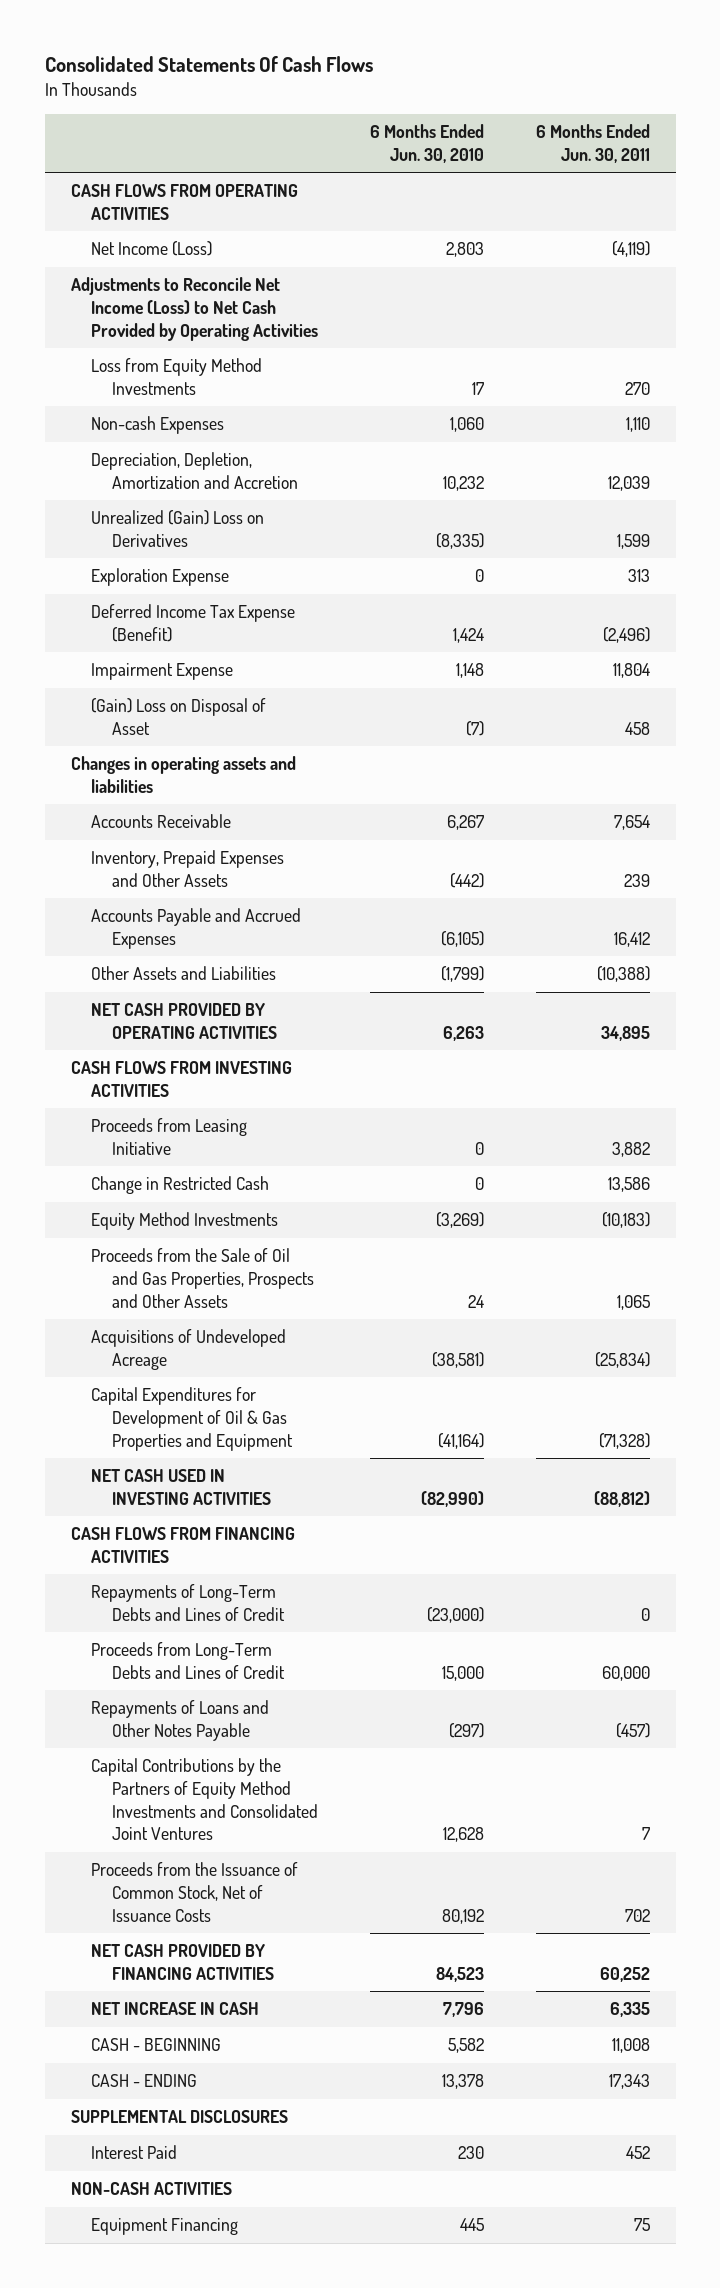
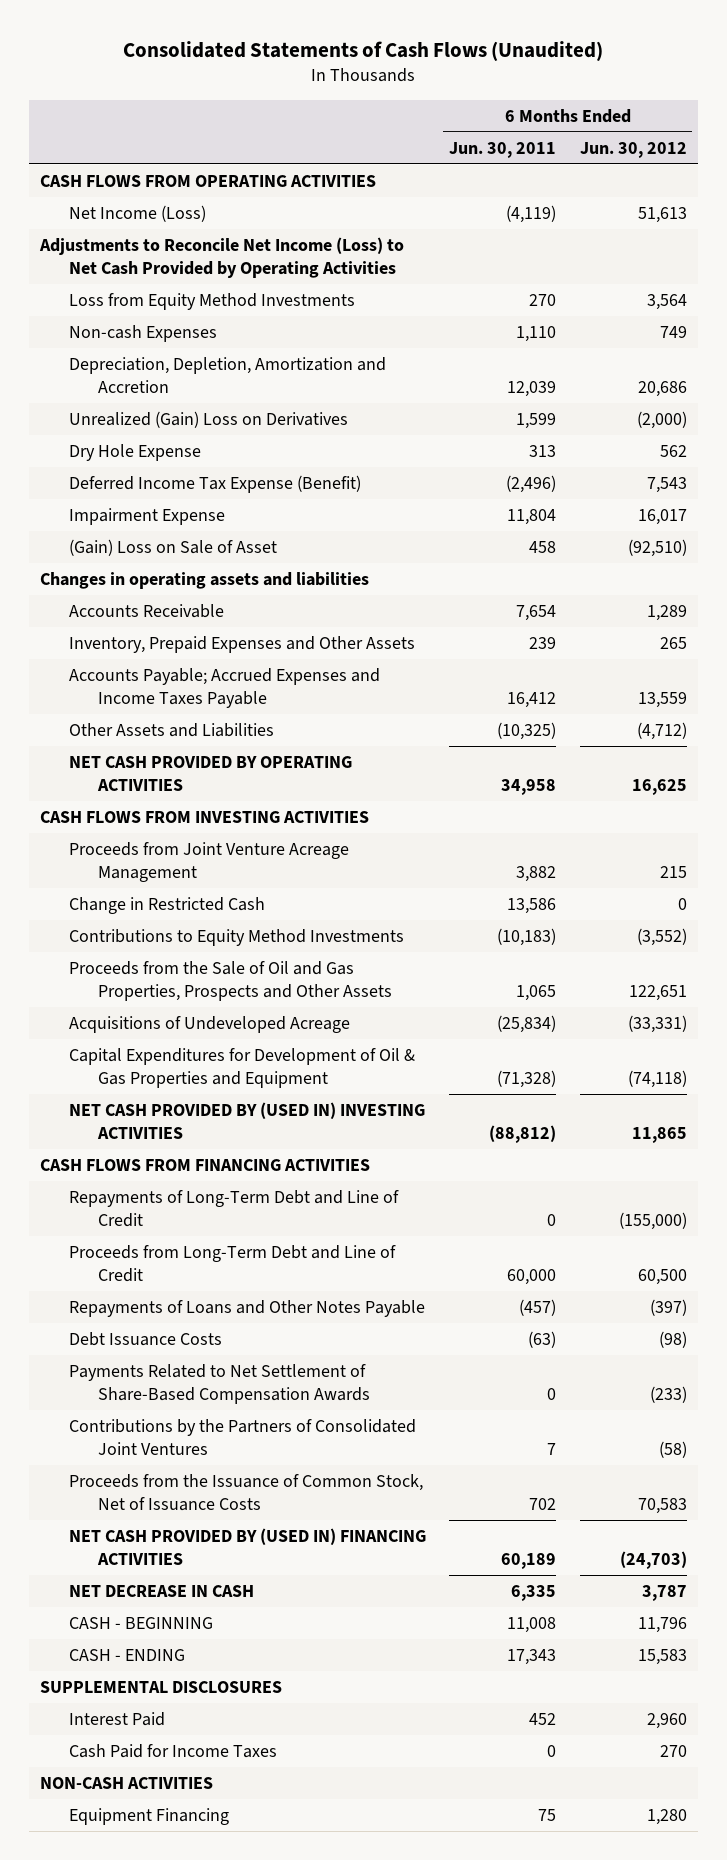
- Consolidated Statements Of Cash Flows
+ Consolidated Statements of Cash Flows (Unaudited)
- | 6 Months Ended Jun. 30, 2010 | 6 Months Ended Jun. 30, 2011
+ | 6 Months Ended Jun. 30, 2011 | 6 Months Ended Jun. 30, 2012
- Exploration Expense | 0 | 313
+ Dry Hole Expense | 313 | 562
- (Gain) Loss on Disposal of Asset | (7) | 458
+ (Gain) Loss on Sale of Asset | 458 | (92,510)
- Accounts Payable and Accrued Expenses | (6,105) | 16,412
- Other Assets and Liabilities | (1,799) | (10,388)
- NET CASH PROVIDED BY OPERATING ACTIVITIES | 6,263 | 34,895
+ Accounts Payable; Accrued Expenses and Income Taxes Payable | 16,412 | 13,559
+ Other Assets and Liabilities | (10,325) | (4,712)
+ NET CASH PROVIDED BY OPERATING ACTIVITIES | 34,958 | 16,625
- Proceeds from Leasing Initiative | 0 | 3,882
+ Proceeds from Joint Venture Acreage Management | 3,882 | 215
- Equity Method Investments | (3,269) | (10,183)
+ Contributions to Equity Method Investments | (10,183) | (3,552)
- NET CASH USED IN INVESTING ACTIVITIES | (82,990) | (88,812)
+ NET CASH PROVIDED BY (USED IN) INVESTING ACTIVITIES | (88,812) | 11,865
- Repayments of Long-Term Debts and Lines of Credit | (23,000) | 0
- Proceeds from Long-Term Debts and Lines of Credit | 15,000 | 60,000
+ Repayments of Long-Term Debt and Line of Credit | 0 | (155,000)
+ Proceeds from Long-Term Debt and Line of Credit | 60,000 | 60,500
- Capital Contributions by the Partners of Equity Method Investments and Consolidated Joint Ventures | 12,628 | 7
+ Debt Issuance Costs | (63) | (98)
+ Payments Related to Net Settlement of Share-Based Compensation Awards | 0 | (233)
+ Contributions by the Partners of Consolidated Joint Ventures | 7 | (58)
- NET CASH PROVIDED BY FINANCING ACTIVITIES | 84,523 | 60,252
- NET INCREASE IN CASH | 7,796 | 6,335
+ NET CASH PROVIDED BY (USED IN) FINANCING ACTIVITIES | 60,189 | (24,703)
+ NET DECREASE IN CASH | 6,335 | 3,787
+ Cash Paid for Income Taxes | 0 | 270

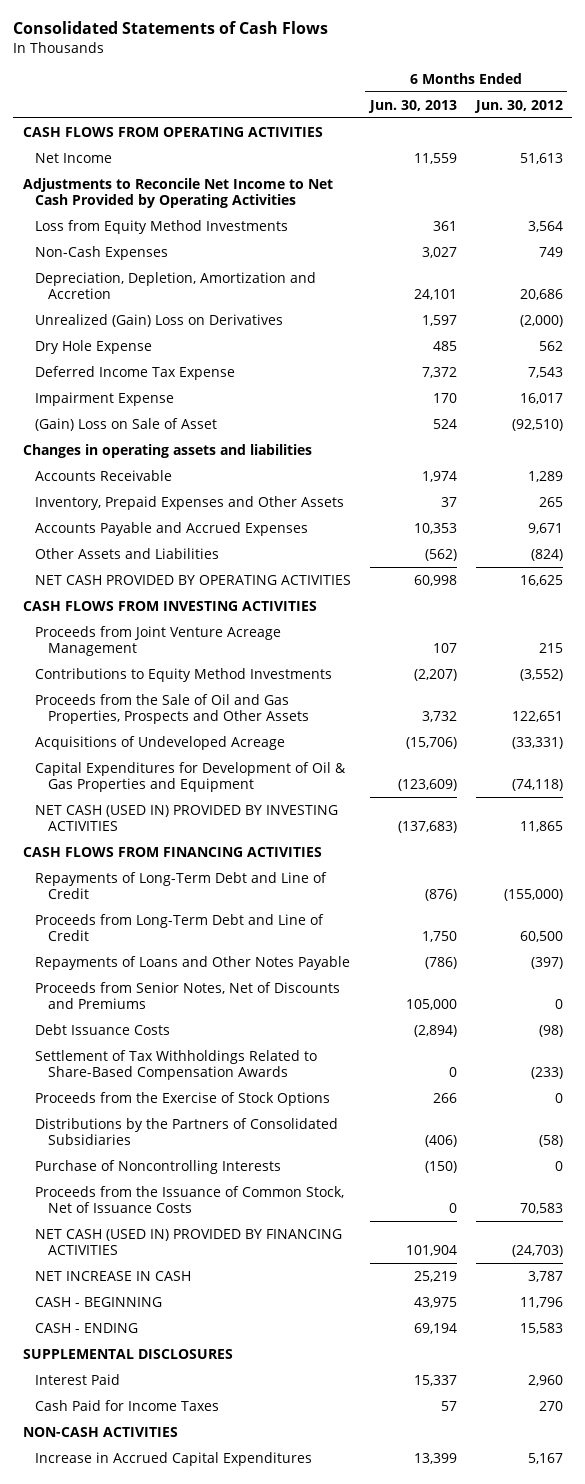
- Consolidated Statements of Cash Flows (Unaudited)
+ Consolidated Statements of Cash Flows
- | 6 Months Ended Jun. 30, 2011 | 6 Months Ended Jun. 30, 2012
+ | 6 Months Ended Jun. 30, 2013 | 6 Months Ended Jun. 30, 2012
- Net Income (Loss) | (4,119) | 51,613
- Adjustments to Reconcile Net Income (Loss) to Net Cash Provided by Operating Activities
+ Net Income | 11,559 | 51,613
+ Adjustments to Reconcile Net Income to Net Cash Provided by Operating Activities
- Non-cash Expenses | 1,110 | 749
+ Non-Cash Expenses | 3,027 | 749
- Deferred Income Tax Expense (Benefit) | (2,496) | 7,543
+ Deferred Income Tax Expense | 7,372 | 7,543
- Accounts Payable; Accrued Expenses and Income Taxes Payable | 16,412 | 13,559
- Other Assets and Liabilities | (10,325) | (4,712)
+ Accounts Payable and Accrued Expenses | 10,353 | 9,671
+ Other Assets and Liabilities | (562) | (824)
- Change in Restricted Cash | 13,586 | 0
- NET CASH PROVIDED BY (USED IN) INVESTING ACTIVITIES | (88,812) | 11,865
+ NET CASH (USED IN) PROVIDED BY INVESTING ACTIVITIES | (137,683) | 11,865
+ Proceeds from Senior Notes, Net of Discounts and Premiums | 105,000 | 0
- Payments Related to Net Settlement of Share-Based Compensation Awards | 0 | (233)
- Contributions by the Partners of Consolidated Joint Ventures | 7 | (58)
+ Settlement of Tax Withholdings Related to Share-Based Compensation Awards | 0 | (233)
+ Proceeds from the Exercise of Stock Options | 266 | 0
+ Distributions by the Partners of Consolidated Subsidiaries | (406) | (58)
+ Purchase of Noncontrolling Interests | (150) | 0
- NET CASH PROVIDED BY (USED IN) FINANCING ACTIVITIES | 60,189 | (24,703)
- NET DECREASE IN CASH | 6,335 | 3,787
+ NET CASH (USED IN) PROVIDED BY FINANCING ACTIVITIES | 101,904 | (24,703)
+ NET INCREASE IN CASH | 25,219 | 3,787
- Equipment Financing | 75 | 1,280
+ Increase in Accrued Capital Expenditures | 13,399 | 5,167

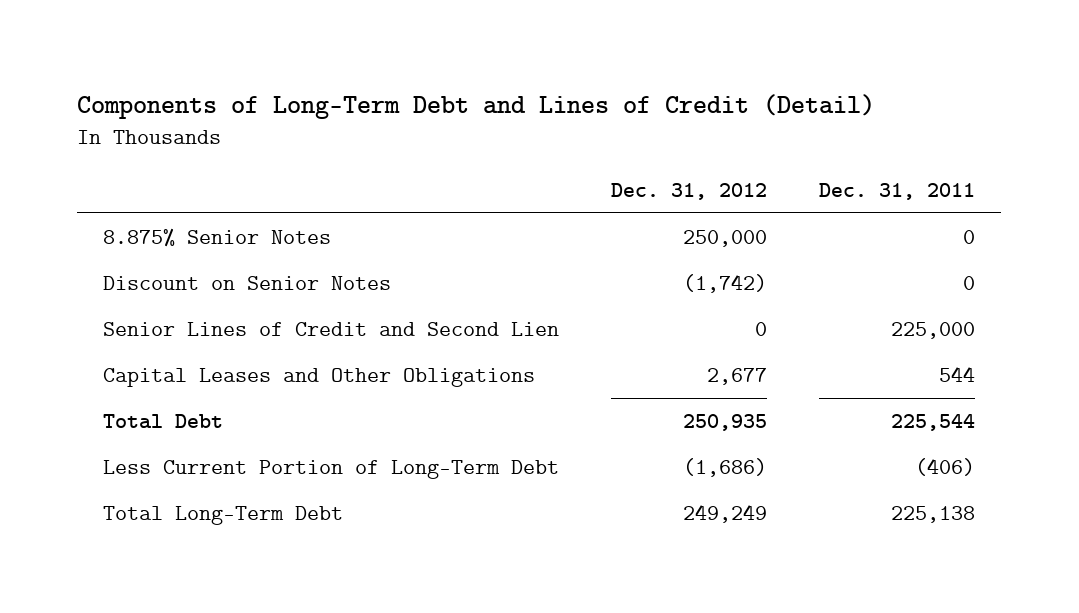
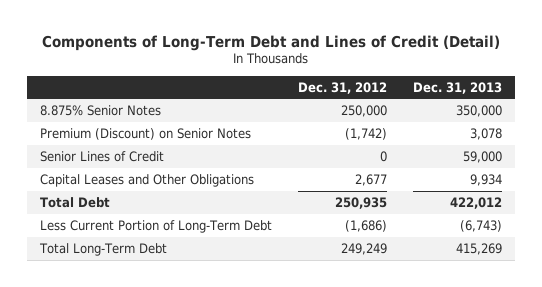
- | Dec. 31, 2012 | Dec. 31, 2011
+ | Dec. 31, 2012 | Dec. 31, 2013
- Discount on Senior Notes | (1,742) | 0
- Senior Lines of Credit and Second Lien | 0 | 225,000
+ Premium (Discount) on Senior Notes | (1,742) | 3,078
+ Senior Lines of Credit | 0 | 59,000

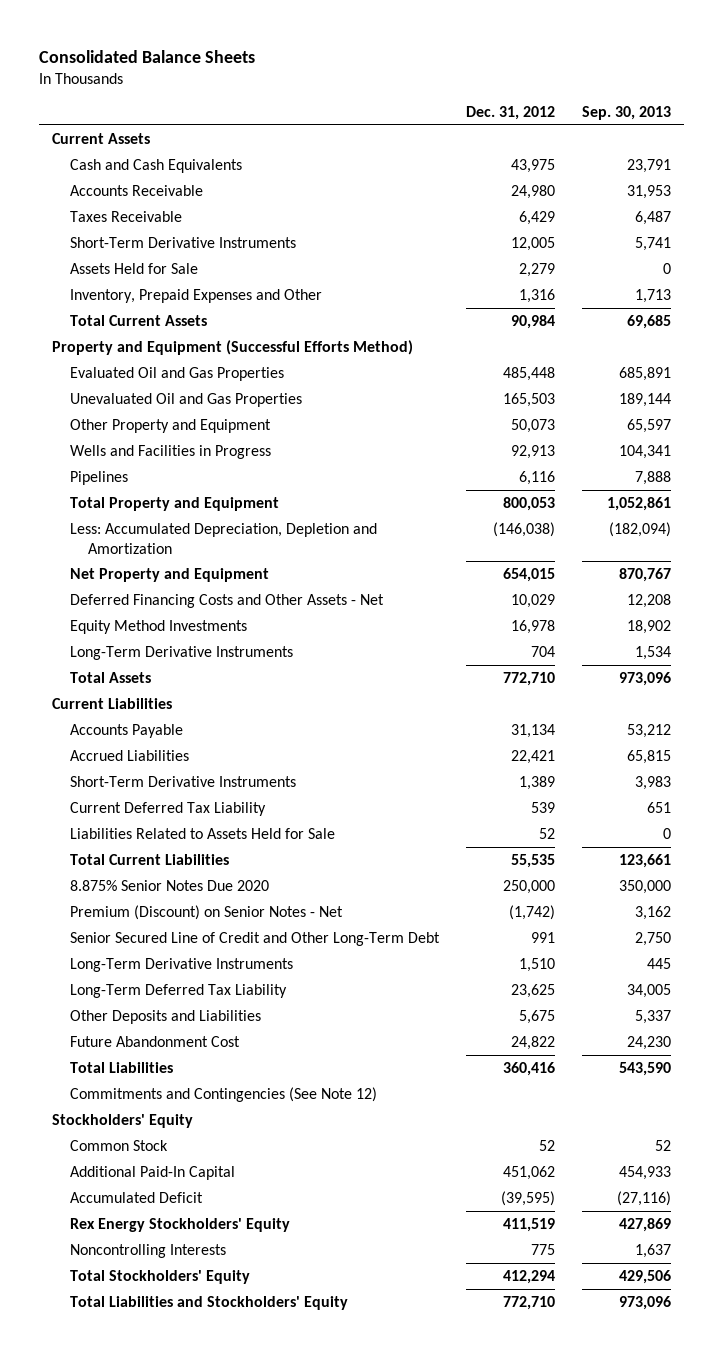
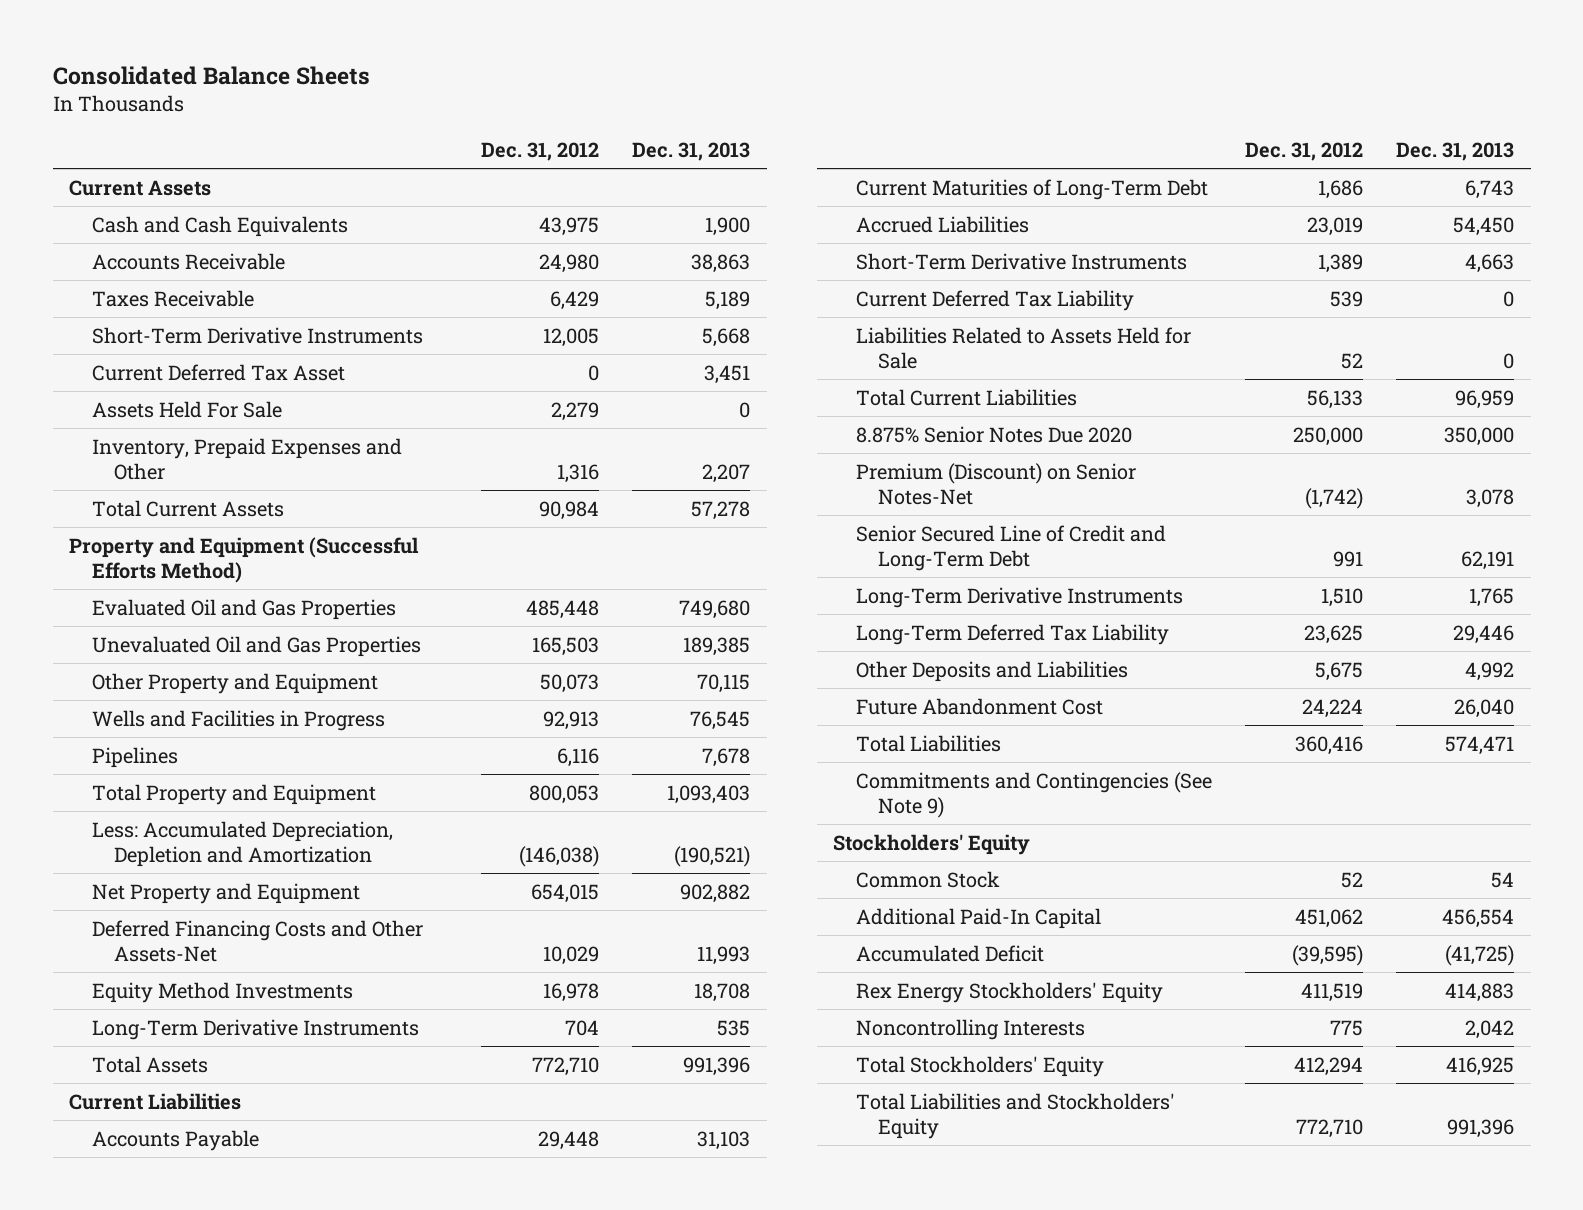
- | Dec. 31, 2012 | Sep. 30, 2013
+ | Dec. 31, 2012 | Dec. 31, 2013
- Assets Held for Sale | 2,279 | 0
+ Current Deferred Tax Asset | 0 | 3,451
+ Assets Held For Sale | 2,279 | 0
- Deferred Financing Costs and Other Assets - Net | 10,029 | 12,208
+ Deferred Financing Costs and Other Assets-Net | 10,029 | 11,993
- Accounts Payable | 31,134 | 53,212
- Accrued Liabilities | 22,421 | 65,815
+ Accounts Payable | 29,448 | 31,103
+ Current Maturities of Long-Term Debt | 1,686 | 6,743
+ Accrued Liabilities | 23,019 | 54,450
- Total Current Liabilities | 55,535 | 123,661
+ Total Current Liabilities | 56,133 | 96,959
- Premium (Discount) on Senior Notes - Net | (1,742) | 3,162
- Senior Secured Line of Credit and Other Long-Term Debt | 991 | 2,750
+ Premium (Discount) on Senior Notes-Net | (1,742) | 3,078
+ Senior Secured Line of Credit and Long-Term Debt | 991 | 62,191
- Future Abandonment Cost | 24,822 | 24,230
+ Future Abandonment Cost | 24,224 | 26,040
- Commitments and Contingencies (See Note 12)
+ Commitments and Contingencies (See Note 9)

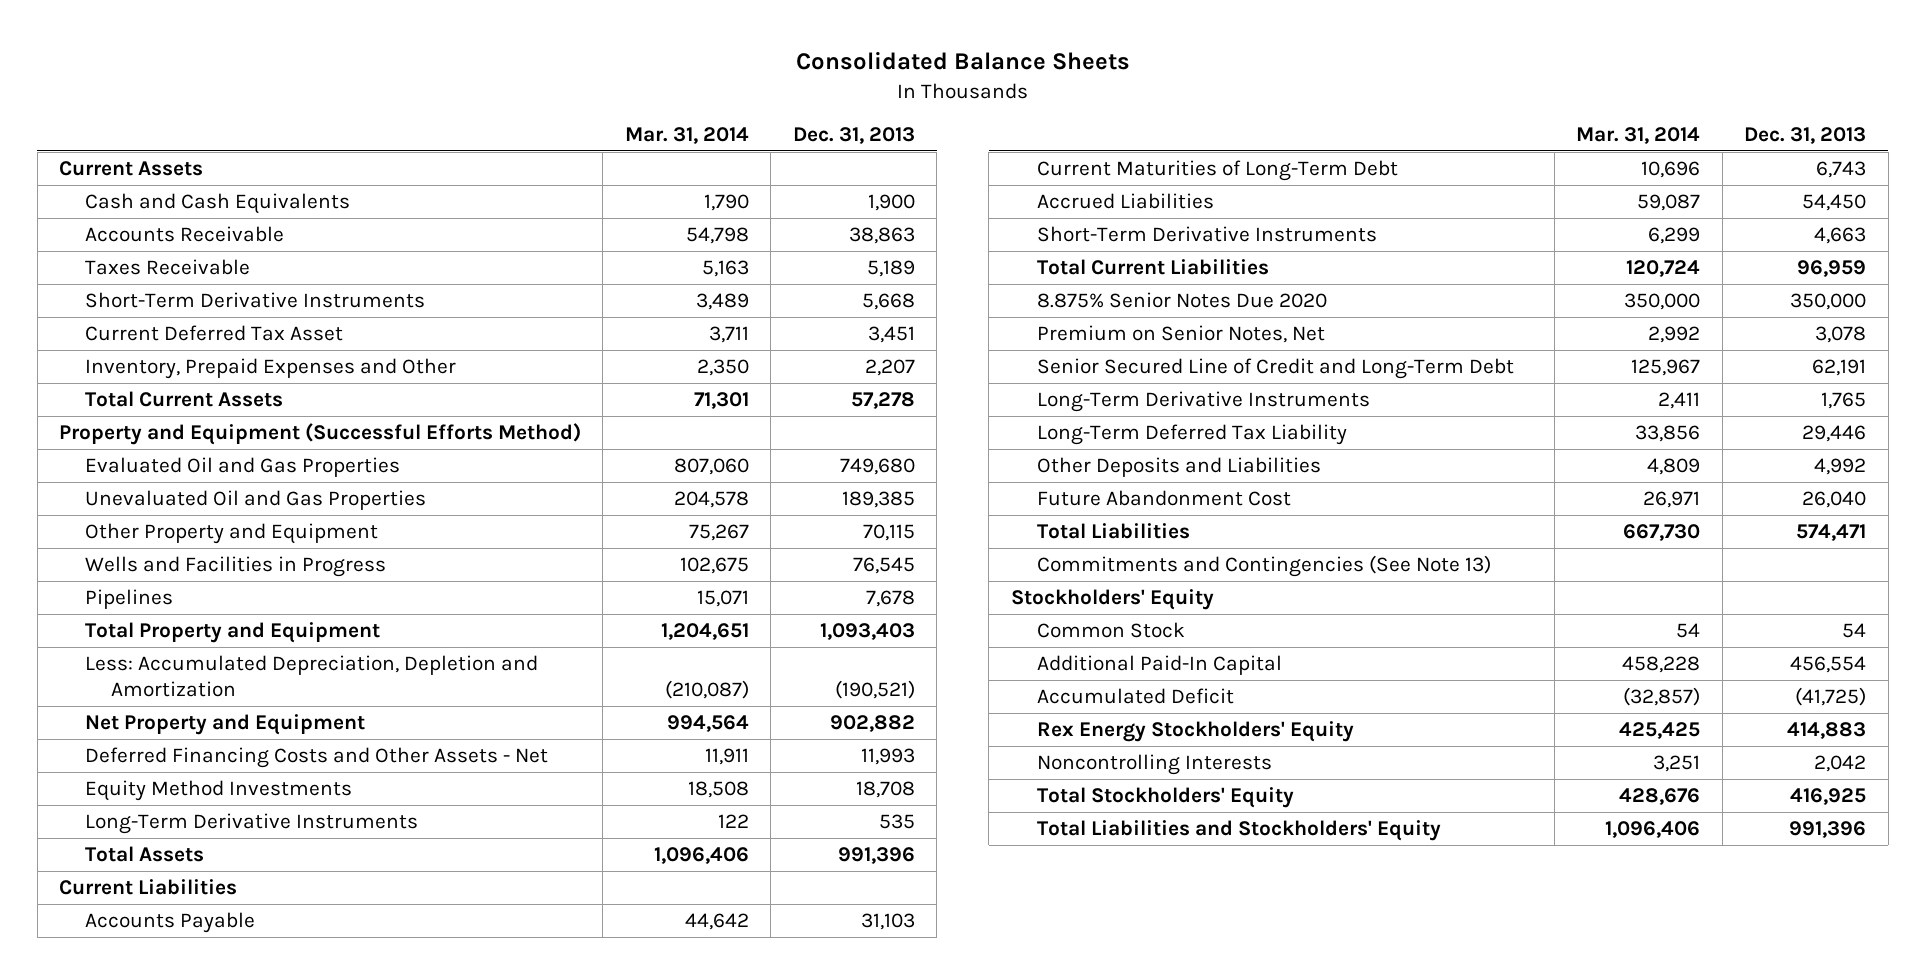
- | Dec. 31, 2012 | Dec. 31, 2013
+ | Mar. 31, 2014 | Dec. 31, 2013
- Assets Held For Sale | 2,279 | 0
- Deferred Financing Costs and Other Assets-Net | 10,029 | 11,993
+ Deferred Financing Costs and Other Assets - Net | 11,911 | 11,993
- Current Deferred Tax Liability | 539 | 0
- Liabilities Related to Assets Held for Sale | 52 | 0
- Premium (Discount) on Senior Notes-Net | (1,742) | 3,078
+ Premium on Senior Notes, Net | 2,992 | 3,078
- Commitments and Contingencies (See Note 9)
+ Commitments and Contingencies (See Note 13)

